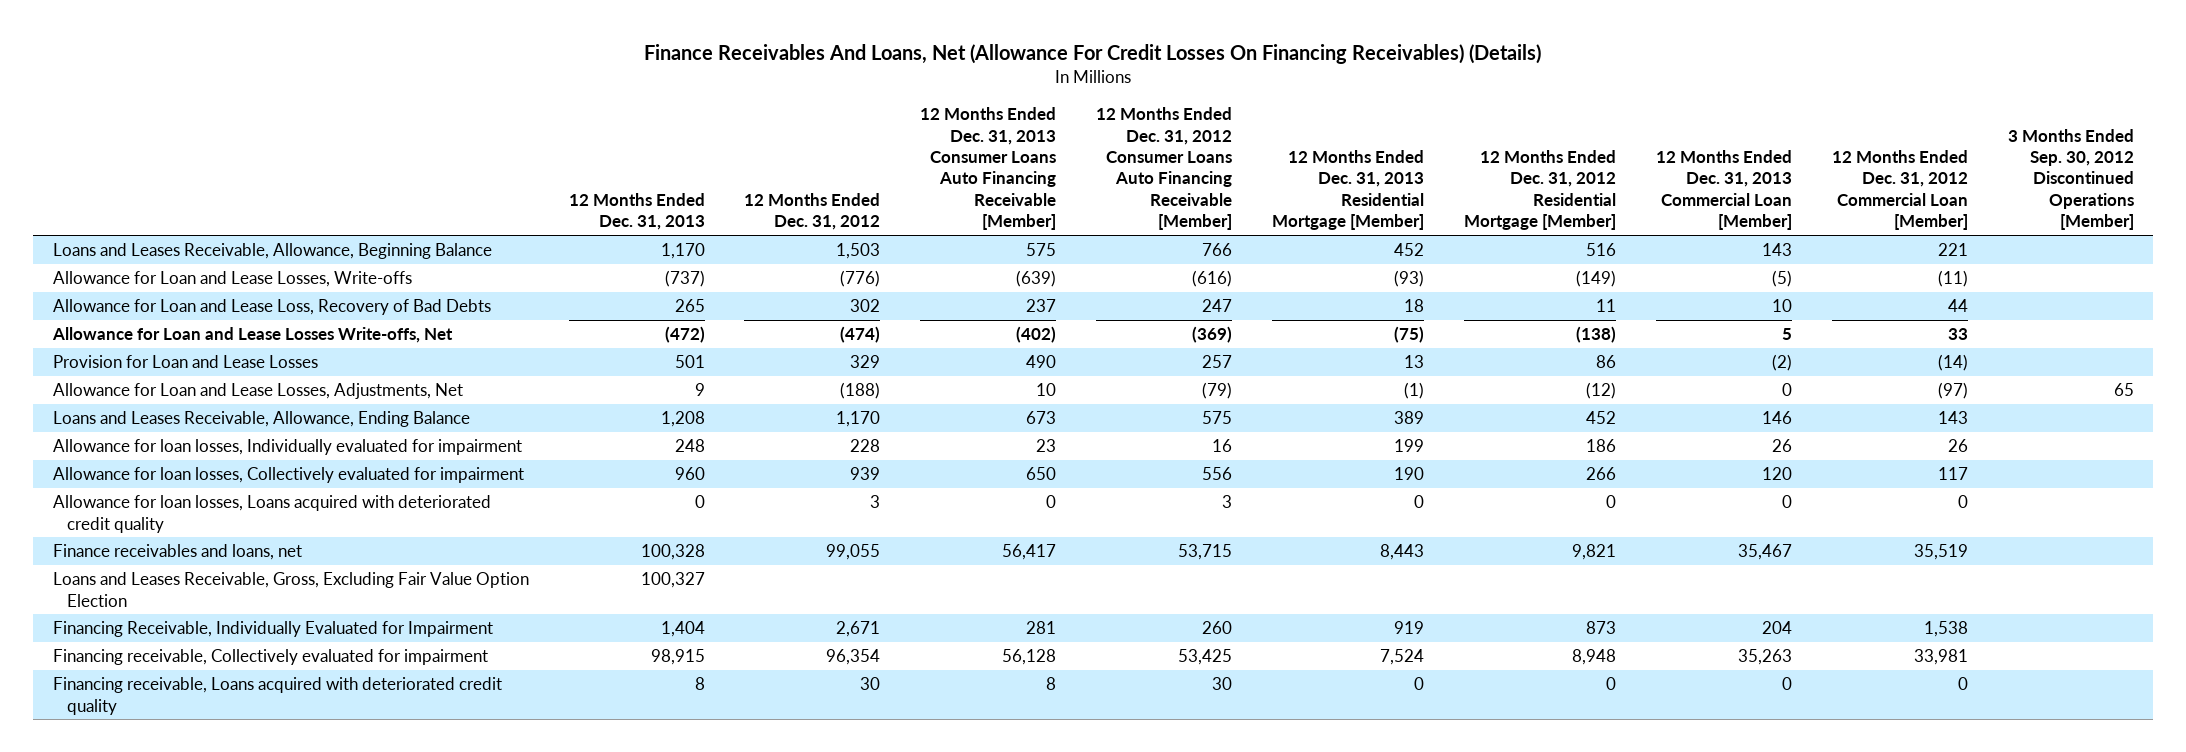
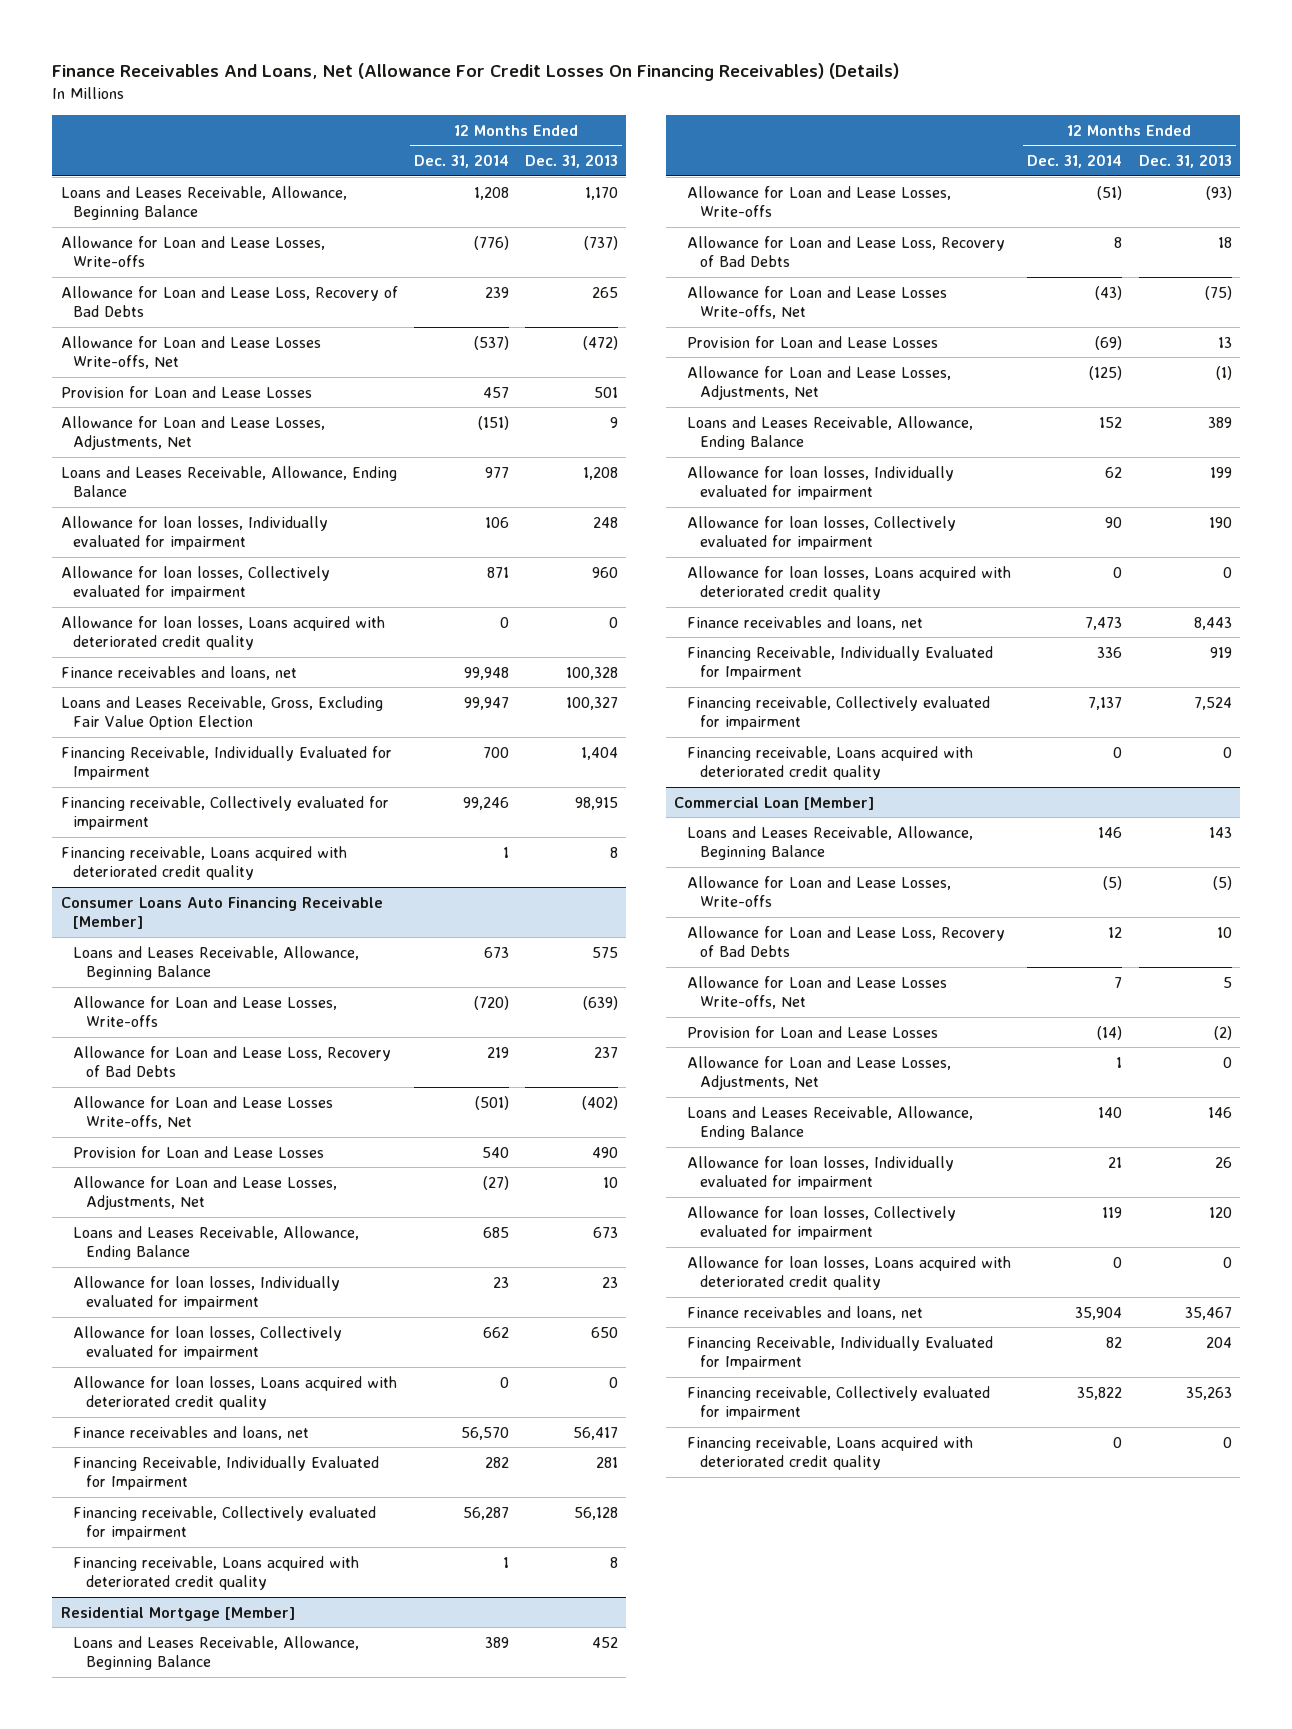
- | 12 Months Ended Dec. 31, 2013 | 12 Months Ended Dec. 31, 2012 | 12 Months Ended Dec. 31, 2013 Consumer Loans Auto Financing Receivable [Member] | 12 Months Ended Dec. 31, 2012 Consumer Loans Auto Financing Receivable [Member] | 12 Months Ended Dec. 31, 2013 Residential Mortgage [Member] | 12 Months Ended Dec. 31, 2012 Residential Mortgage [Member] | 12 Months Ended Dec. 31, 2013 Commercial Loan [Member] | 12 Months Ended Dec. 31, 2012 Commercial Loan [Member] | 3 Months Ended Sep. 30, 2012 Discontinued Operations [Member]
+ | 12 Months Ended Dec. 31, 2014 | 12 Months Ended Dec. 31, 2013
+ Consumer Loans Auto Financing Receivable [Member]
+ Loans and Leases Receivable, Allowance, Beginning Balance | 673 | 575
+ Allowance for Loan and Lease Losses, Write-offs | (720) | (639)
+ Allowance for Loan and Lease Loss, Recovery of Bad Debts | 219 | 237
+ Allowance for Loan and Lease Losses Write-offs, Net | (501) | (402)
+ Provision for Loan and Lease Losses | 540 | 490
+ Allowance for Loan and Lease Losses, Adjustments, Net | (27) | 10
+ Loans and Leases Receivable, Allowance, Ending Balance | 685 | 673
+ Allowance for loan losses, Individually evaluated for impairment | 23 | 23
+ Allowance for loan losses, Collectively evaluated for impairment | 662 | 650
+ Allowance for loan losses, Loans acquired with deteriorated credit quality | 0 | 0
+ Finance receivables and loans, net | 56,570 | 56,417
+ Financing Receivable, Individually Evaluated for Impairment | 282 | 281
+ Financing receivable, Collectively evaluated for impairment | 56,287 | 56,128
+ Financing receivable, Loans acquired with deteriorated credit quality | 1 | 8
+ Residential Mortgage [Member]
+ Loans and Leases Receivable, Allowance, Beginning Balance | 389 | 452
+ Allowance for Loan and Lease Losses, Write-offs | (51) | (93)
+ Allowance for Loan and Lease Loss, Recovery of Bad Debts | 8 | 18
+ Allowance for Loan and Lease Losses Write-offs, Net | (43) | (75)
+ Provision for Loan and Lease Losses | (69) | 13
+ Allowance for Loan and Lease Losses, Adjustments, Net | (125) | (1)
+ Loans and Leases Receivable, Allowance, Ending Balance | 152 | 389
+ Allowance for loan losses, Individually evaluated for impairment | 62 | 199
+ Allowance for loan losses, Collectively evaluated for impairment | 90 | 190
+ Allowance for loan losses, Loans acquired with deteriorated credit quality | 0 | 0
+ Finance receivables and loans, net | 7,473 | 8,443
+ Financing Receivable, Individually Evaluated for Impairment | 336 | 919
+ Financing receivable, Collectively evaluated for impairment | 7,137 | 7,524
+ Financing receivable, Loans acquired with deteriorated credit quality | 0 | 0
+ Commercial Loan [Member]
+ Loans and Leases Receivable, Allowance, Beginning Balance | 146 | 143
+ Allowance for Loan and Lease Losses, Write-offs | (5) | (5)
+ Allowance for Loan and Lease Loss, Recovery of Bad Debts | 12 | 10
+ Allowance for Loan and Lease Losses Write-offs, Net | 7 | 5
+ Provision for Loan and Lease Losses | (14) | (2)
+ Allowance for Loan and Lease Losses, Adjustments, Net | 1 | 0
+ Loans and Leases Receivable, Allowance, Ending Balance | 140 | 146
+ Allowance for loan losses, Individually evaluated for impairment | 21 | 26
+ Allowance for loan losses, Collectively evaluated for impairment | 119 | 120
+ Allowance for loan losses, Loans acquired with deteriorated credit quality | 0 | 0
+ Finance receivables and loans, net | 35,904 | 35,467
+ Financing Receivable, Individually Evaluated for Impairment | 82 | 204
+ Financing receivable, Collectively evaluated for impairment | 35,822 | 35,263
+ Financing receivable, Loans acquired with deteriorated credit quality | 0 | 0

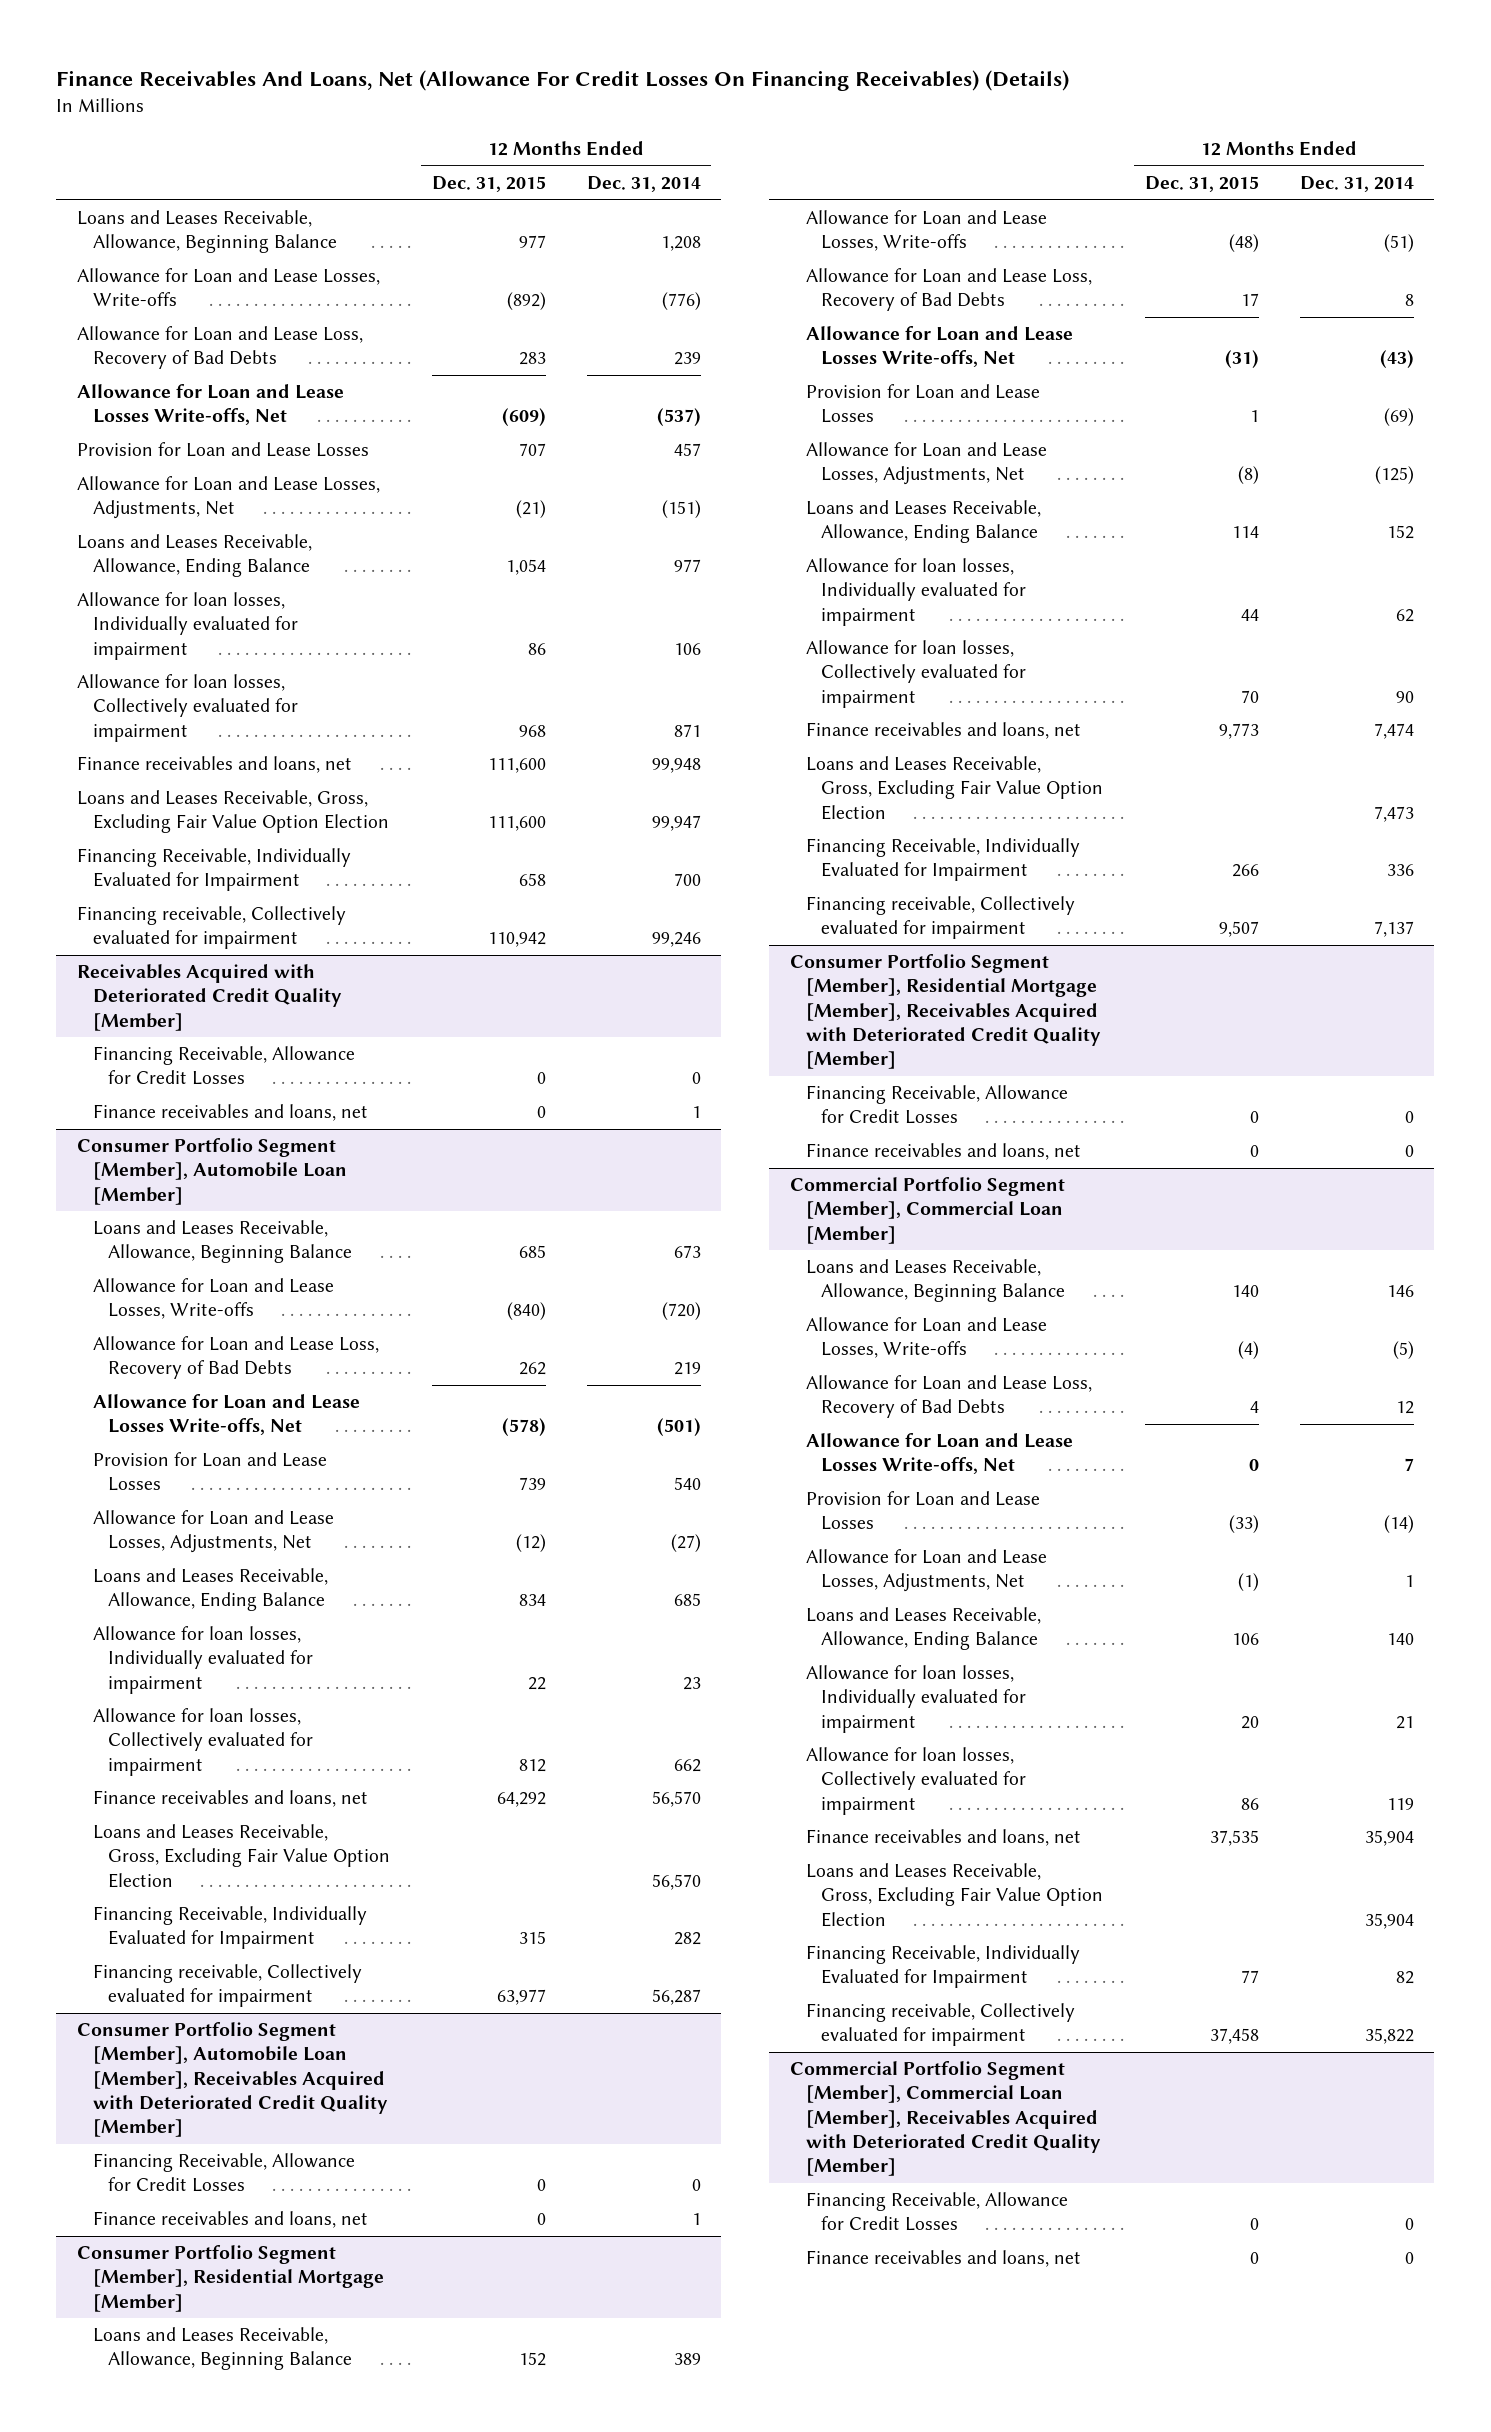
- | 12 Months Ended Dec. 31, 2014 | 12 Months Ended Dec. 31, 2013
+ | 12 Months Ended Dec. 31, 2015 | 12 Months Ended Dec. 31, 2014
- Allowance for loan losses, Loans acquired with deteriorated credit quality | 0 | 0
- Financing receivable, Loans acquired with deteriorated credit quality | 1 | 8
- Consumer Loans Auto Financing Receivable [Member]
+ Receivables Acquired with Deteriorated Credit Quality [Member]
+ Financing Receivable, Allowance for Credit Losses | 0 | 0
+ Finance receivables and loans, net | 0 | 1
+ Consumer Portfolio Segment [Member], Automobile Loan [Member]
- Allowance for loan losses, Loans acquired with deteriorated credit quality | 0 | 0
+ Loans and Leases Receivable, Gross, Excluding Fair Value Option Election | | 56,570
- Financing receivable, Loans acquired with deteriorated credit quality | 1 | 8
- Residential Mortgage [Member]
+ Consumer Portfolio Segment [Member], Automobile Loan [Member], Receivables Acquired with Deteriorated Credit Quality [Member]
+ Financing Receivable, Allowance for Credit Losses | 0 | 0
+ Finance receivables and loans, net | 0 | 1
+ Consumer Portfolio Segment [Member], Residential Mortgage [Member]
- Allowance for loan losses, Loans acquired with deteriorated credit quality | 0 | 0
- Finance receivables and loans, net | 7,473 | 8,443
+ Finance receivables and loans, net | 9,773 | 7,474
+ Loans and Leases Receivable, Gross, Excluding Fair Value Option Election | | 7,473
- Financing receivable, Loans acquired with deteriorated credit quality | 0 | 0
- Commercial Loan [Member]
+ Consumer Portfolio Segment [Member], Residential Mortgage [Member], Receivables Acquired with Deteriorated Credit Quality [Member]
+ Financing Receivable, Allowance for Credit Losses | 0 | 0
+ Finance receivables and loans, net | 0 | 0
+ Commercial Portfolio Segment [Member], Commercial Loan [Member]
- Allowance for loan losses, Loans acquired with deteriorated credit quality | 0 | 0
+ Loans and Leases Receivable, Gross, Excluding Fair Value Option Election | | 35,904
- Financing receivable, Loans acquired with deteriorated credit quality | 0 | 0
+ Commercial Portfolio Segment [Member], Commercial Loan [Member], Receivables Acquired with Deteriorated Credit Quality [Member]
+ Financing Receivable, Allowance for Credit Losses | 0 | 0
+ Finance receivables and loans, net | 0 | 0

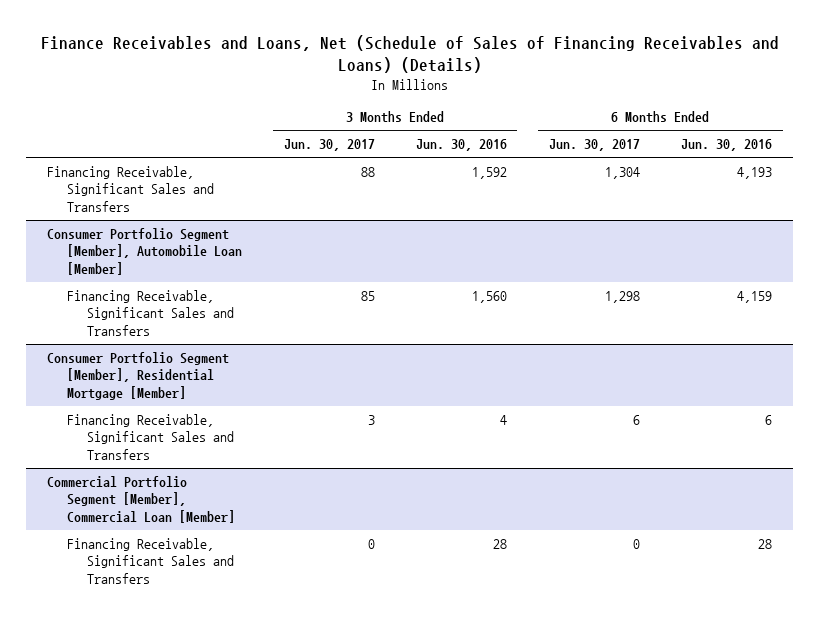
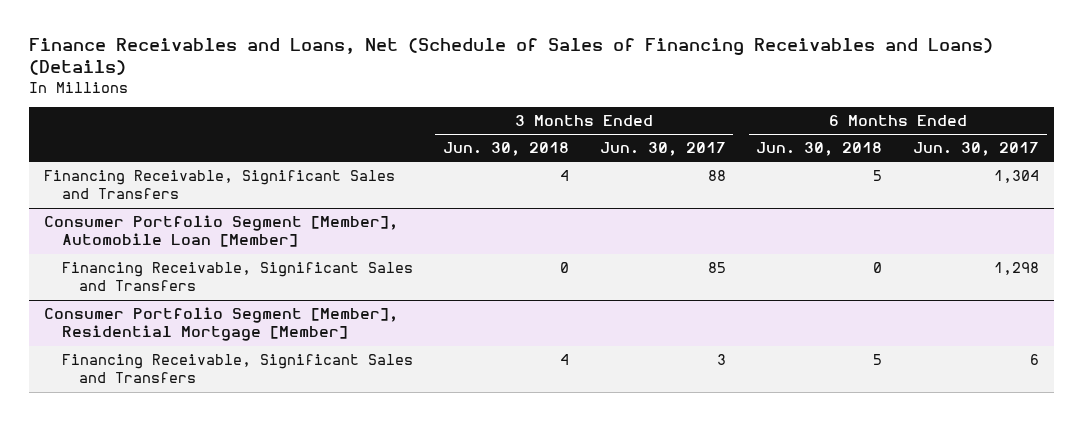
- | 3 Months Ended Jun. 30, 2017 | 3 Months Ended Jun. 30, 2016 | 6 Months Ended Jun. 30, 2017 | 6 Months Ended Jun. 30, 2016
+ | 3 Months Ended Jun. 30, 2018 | 3 Months Ended Jun. 30, 2017 | 6 Months Ended Jun. 30, 2018 | 6 Months Ended Jun. 30, 2017
- Commercial Portfolio Segment [Member], Commercial Loan [Member]
- Financing Receivable, Significant Sales and Transfers | 0 | 28 | 0 | 28

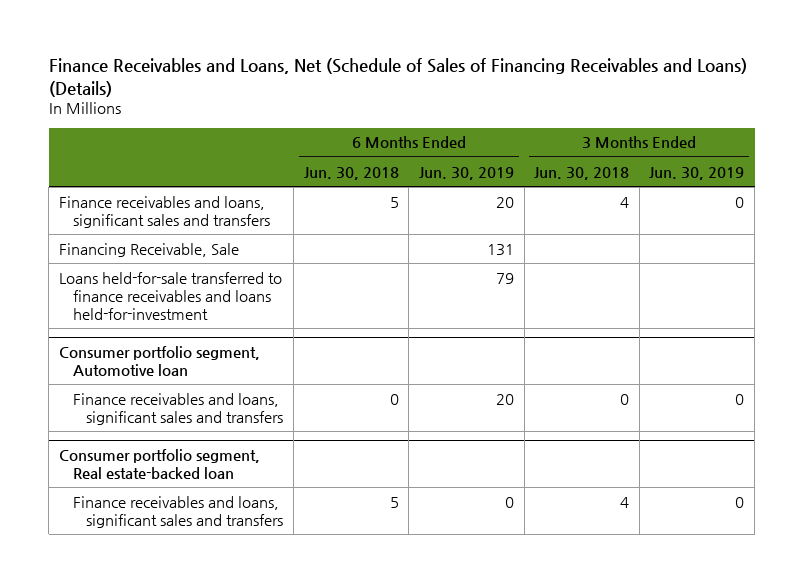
- | 3 Months Ended Jun. 30, 2018 | 3 Months Ended Jun. 30, 2017 | 6 Months Ended Jun. 30, 2018 | 6 Months Ended Jun. 30, 2017
+ | 6 Months Ended Jun. 30, 2018 | 6 Months Ended Jun. 30, 2019 | 3 Months Ended Jun. 30, 2018 | 3 Months Ended Jun. 30, 2019
- Financing Receivable, Significant Sales and Transfers | 4 | 88 | 5 | 1,304
- Consumer Portfolio Segment [Member], Automobile Loan [Member]
- Financing Receivable, Significant Sales and Transfers | 0 | 85 | 0 | 1,298
- Consumer Portfolio Segment [Member], Residential Mortgage [Member]
- Financing Receivable, Significant Sales and Transfers | 4 | 3 | 5 | 6
+ Finance receivables and loans, significant sales and transfers | 5 | 20 | 4 | 0
+ Financing Receivable, Sale | | 131 | |
+ Loans held-for-sale transferred to finance receivables and loans held-for-investment | | 79 | |
+ Consumer portfolio segment, Automotive loan
+ Finance receivables and loans, significant sales and transfers | 0 | 20 | 0 | 0
+ Consumer portfolio segment, Real estate-backed loan
+ Finance receivables and loans, significant sales and transfers | 5 | 0 | 4 | 0

